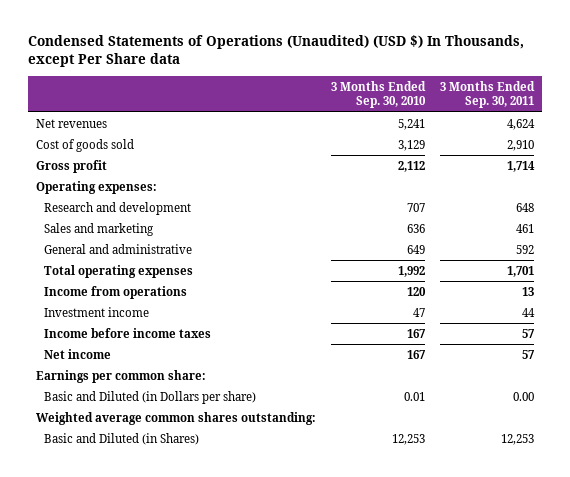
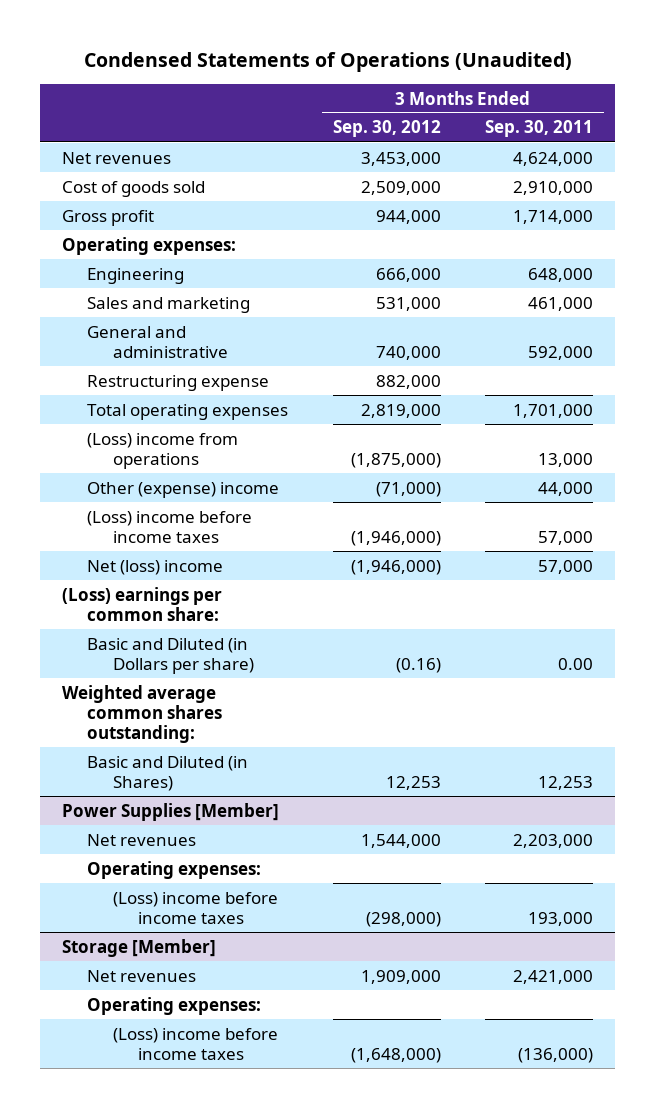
- Condensed Statements of Operations (Unaudited) (USD $) In Thousands, except Per Share data
+ Condensed Statements of Operations (Unaudited)
- | 3 Months Ended Sep. 30, 2010 | 3 Months Ended Sep. 30, 2011
+ | 3 Months Ended Sep. 30, 2012 | 3 Months Ended Sep. 30, 2011
- Net revenues | 5,241 | 4,624
- Cost of goods sold | 3,129 | 2,910
- Gross profit | 2,112 | 1,714
+ Net revenues | 3,453,000 | 4,624,000
+ Cost of goods sold | 2,509,000 | 2,910,000
+ Gross profit | 944,000 | 1,714,000
- Research and development | 707 | 648
- Sales and marketing | 636 | 461
- General and administrative | 649 | 592
- Total operating expenses | 1,992 | 1,701
- Income from operations | 120 | 13
- Investment income | 47 | 44
- Income before income taxes | 167 | 57
- Net income | 167 | 57
- Earnings per common share:
+ Engineering | 666,000 | 648,000
+ Sales and marketing | 531,000 | 461,000
+ General and administrative | 740,000 | 592,000
+ Restructuring expense | 882,000 |
+ Total operating expenses | 2,819,000 | 1,701,000
+ (Loss) income from operations | (1,875,000) | 13,000
+ Other (expense) income | (71,000) | 44,000
+ (Loss) income before income taxes | (1,946,000) | 57,000
+ Net (loss) income | (1,946,000) | 57,000
+ (Loss) earnings per common share:
+ Power Supplies [Member]
+ Net revenues | 1,544,000 | 2,203,000
+ Operating expenses:
+ (Loss) income before income taxes | (298,000) | 193,000
+ Storage [Member]
+ Net revenues | 1,909,000 | 2,421,000
+ Operating expenses:
+ (Loss) income before income taxes | (1,648,000) | (136,000)

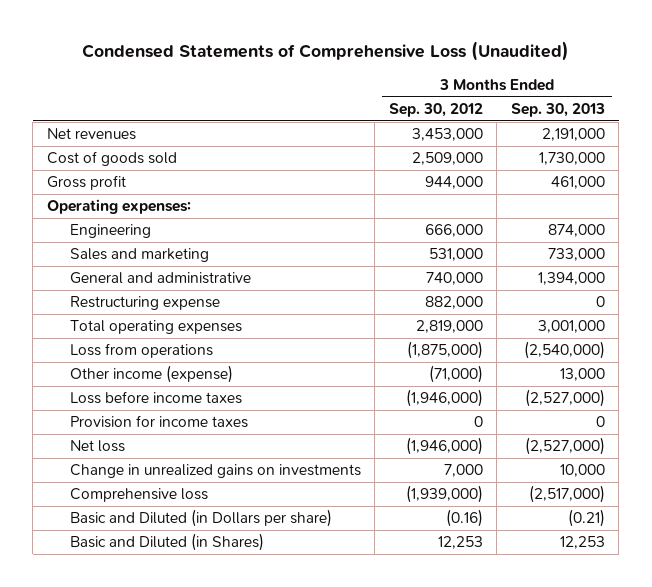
- Condensed Statements of Operations (Unaudited)
+ Condensed Statements of Comprehensive Loss (Unaudited)
- | 3 Months Ended Sep. 30, 2012 | 3 Months Ended Sep. 30, 2011
+ | 3 Months Ended Sep. 30, 2012 | 3 Months Ended Sep. 30, 2013
- (Loss) income from operations | (1,875,000) | 13,000
- Other (expense) income | (71,000) | 44,000
- (Loss) income before income taxes | (1,946,000) | 57,000
- Net (loss) income | (1,946,000) | 57,000
- (Loss) earnings per common share:
+ Loss from operations | (1,875,000) | (2,540,000)
+ Other income (expense) | (71,000) | 13,000
+ Loss before income taxes | (1,946,000) | (2,527,000)
+ Provision for income taxes | 0 | 0
+ Net loss | (1,946,000) | (2,527,000)
+ Change in unrealized gains on investments | 7,000 | 10,000
+ Comprehensive loss | (1,939,000) | (2,517,000)
- Weighted average common shares outstanding:
- Power Supplies [Member]
- Net revenues | 1,544,000 | 2,203,000
- Operating expenses:
- (Loss) income before income taxes | (298,000) | 193,000
- Storage [Member]
- Net revenues | 1,909,000 | 2,421,000
- Operating expenses:
- (Loss) income before income taxes | (1,648,000) | (136,000)

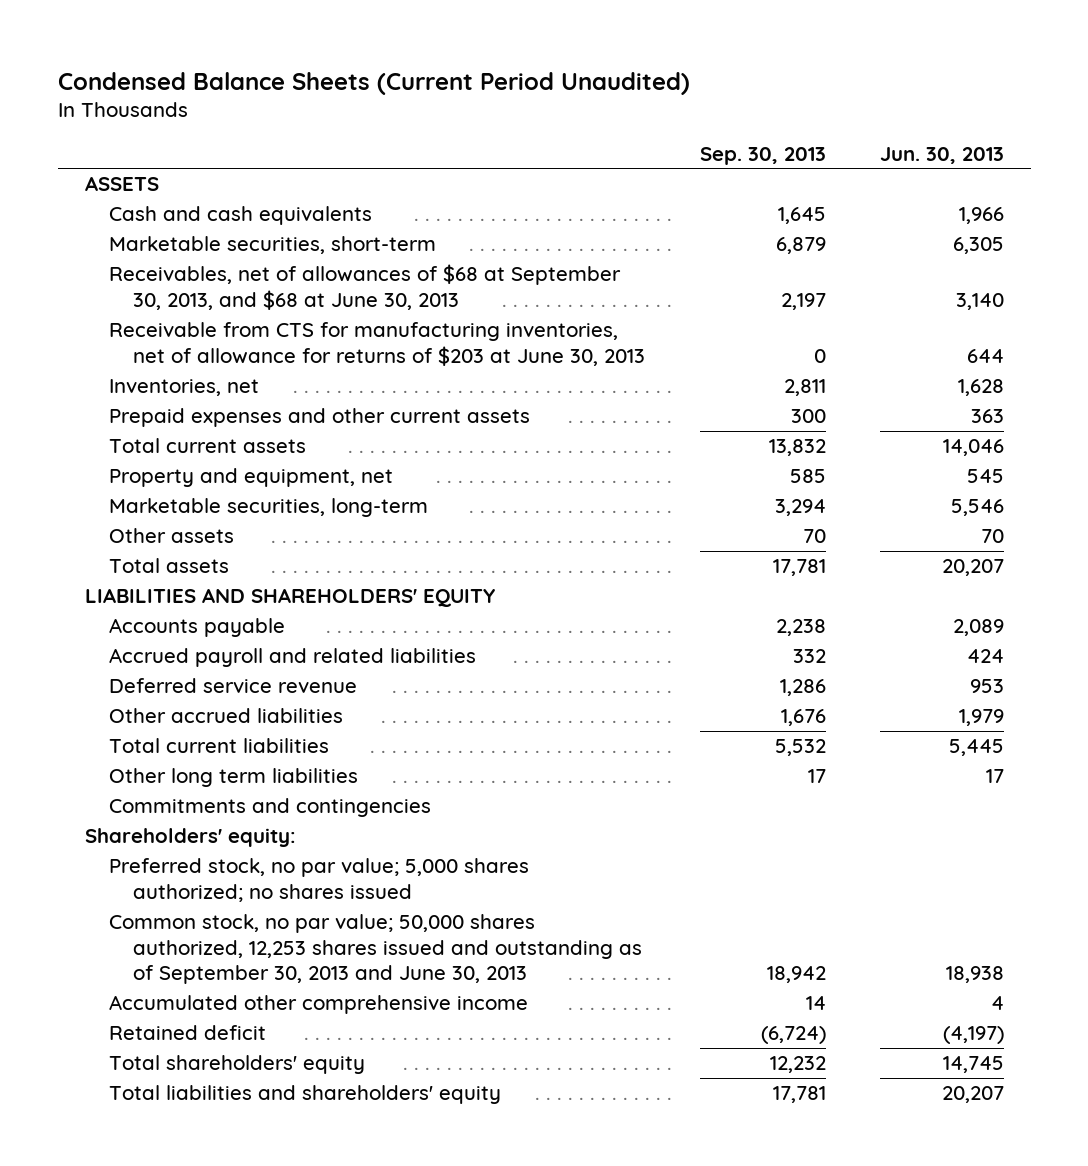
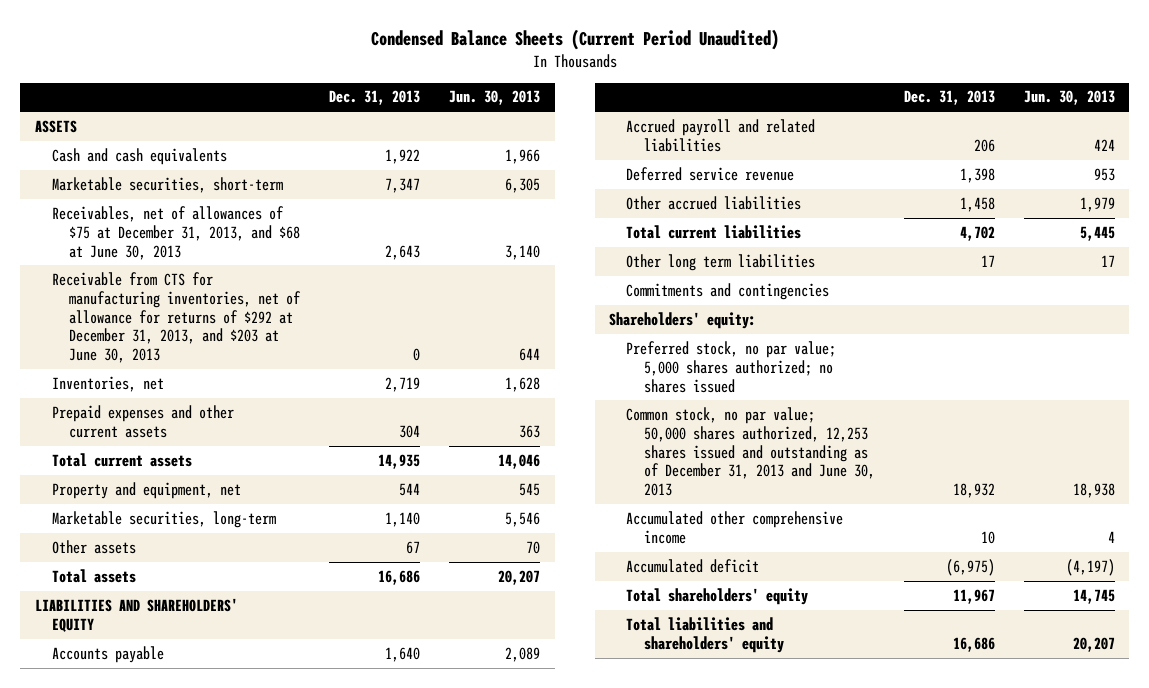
- | Sep. 30, 2013 | Jun. 30, 2013
+ | Dec. 31, 2013 | Jun. 30, 2013
- Receivables, net of allowances of $68 at September 30, 2013, and $68 at June 30, 2013 | 2,197 | 3,140
- Receivable from CTS for manufacturing inventories, net of allowance for returns of $203 at June 30, 2013 | 0 | 644
+ Receivables, net of allowances of $75 at December 31, 2013, and $68 at June 30, 2013 | 2,643 | 3,140
+ Receivable from CTS for manufacturing inventories, net of allowance for returns of $292 at December 31, 2013, and $203 at June 30, 2013 | 0 | 644
- Common stock, no par value; 50,000 shares authorized, 12,253 shares issued and outstanding as of September 30, 2013 and June 30, 2013 | 18,942 | 18,938
+ Common stock, no par value; 50,000 shares authorized, 12,253 shares issued and outstanding as of December 31, 2013 and June 30, 2013 | 18,932 | 18,938
- Retained deficit | (6,724) | (4,197)
+ Accumulated deficit | (6,975) | (4,197)

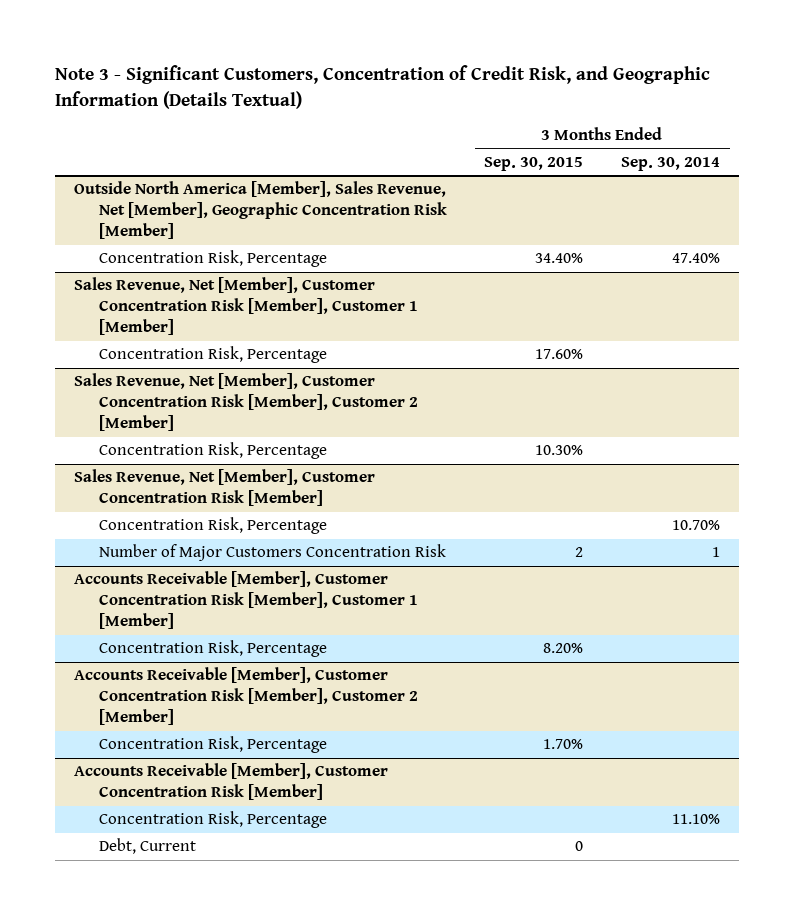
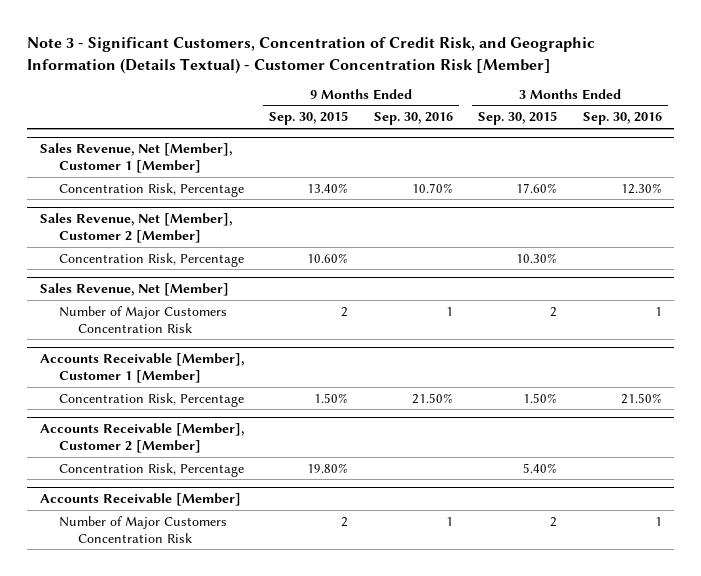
- Note 3 - Significant Customers, Concentration of Credit Risk, and Geographic Information (Details Textual)
+ Note 3 - Significant Customers, Concentration of Credit Risk, and Geographic Information (Details Textual) - Customer Concentration Risk [Member]
- | 3 Months Ended Sep. 30, 2015 | 3 Months Ended Sep. 30, 2014
+ | 9 Months Ended Sep. 30, 2015 | 9 Months Ended Sep. 30, 2016 | 3 Months Ended Sep. 30, 2015 | 3 Months Ended Sep. 30, 2016
- Outside North America [Member], Sales Revenue, Net [Member], Geographic Concentration Risk [Member]
- Concentration Risk, Percentage | 34.40% | 47.40%
- Sales Revenue, Net [Member], Customer Concentration Risk [Member], Customer 1 [Member]
+ Sales Revenue, Net [Member], Customer 1 [Member]
- Sales Revenue, Net [Member], Customer Concentration Risk [Member], Customer 2 [Member]
+ Sales Revenue, Net [Member], Customer 2 [Member]
- Sales Revenue, Net [Member], Customer Concentration Risk [Member]
- Concentration Risk, Percentage | | 10.70%
+ Sales Revenue, Net [Member]
- Accounts Receivable [Member], Customer Concentration Risk [Member], Customer 1 [Member]
- Concentration Risk, Percentage | 8.20% |
- Accounts Receivable [Member], Customer Concentration Risk [Member], Customer 2 [Member]
- Concentration Risk, Percentage | 1.70% |
- Accounts Receivable [Member], Customer Concentration Risk [Member]
- Concentration Risk, Percentage | | 11.10%
- Debt, Current | 0 |
+ Accounts Receivable [Member], Customer 1 [Member]
+ Concentration Risk, Percentage | 1.50% | 21.50% | 1.50% | 21.50%
+ Accounts Receivable [Member], Customer 2 [Member]
+ Concentration Risk, Percentage | 19.80% | | 5.40% |
+ Accounts Receivable [Member]
+ Number of Major Customers Concentration Risk | 2 | 1 | 2 | 1

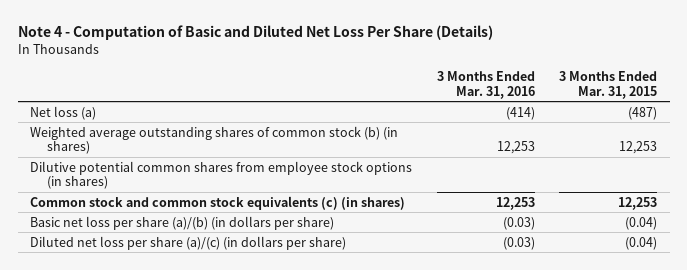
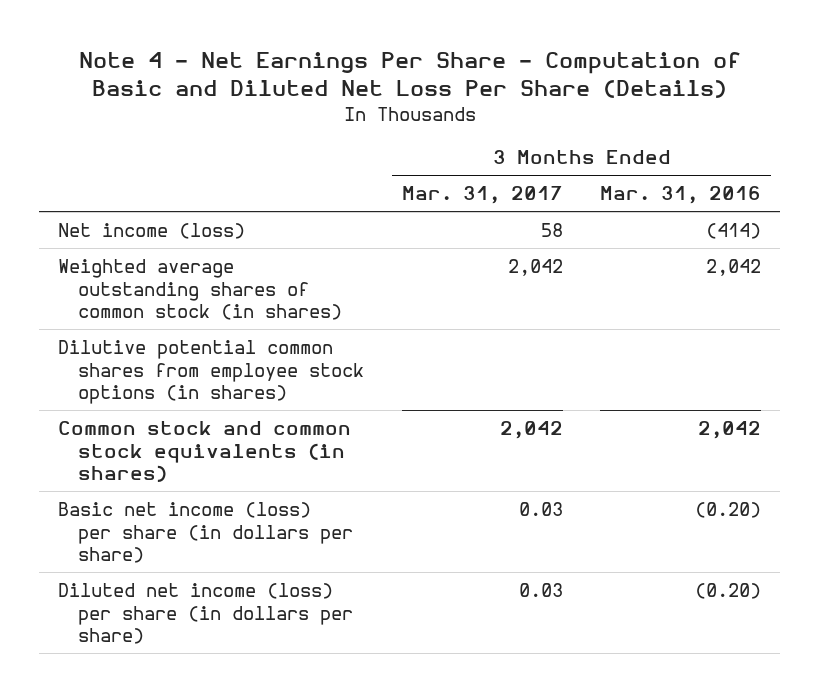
- Note 4 - Computation of Basic and Diluted Net Loss Per Share (Details)
+ Note 4 - Net Earnings Per Share - Computation of Basic and Diluted Net Loss Per Share (Details)
- | 3 Months Ended Mar. 31, 2016 | 3 Months Ended Mar. 31, 2015
+ | 3 Months Ended Mar. 31, 2017 | 3 Months Ended Mar. 31, 2016
- Net loss (a) | (414) | (487)
- Weighted average outstanding shares of common stock (b) (in shares) | 12,253 | 12,253
+ Net income (loss) | 58 | (414)
+ Weighted average outstanding shares of common stock (in shares) | 2,042 | 2,042
- Common stock and common stock equivalents (c) (in shares) | 12,253 | 12,253
- Basic net loss per share (a)/(b) (in dollars per share) | (0.03) | (0.04)
- Diluted net loss per share (a)/(c) (in dollars per share) | (0.03) | (0.04)
+ Common stock and common stock equivalents (in shares) | 2,042 | 2,042
+ Basic net income (loss) per share (in dollars per share) | 0.03 | (0.20)
+ Diluted net income (loss) per share (in dollars per share) | 0.03 | (0.20)

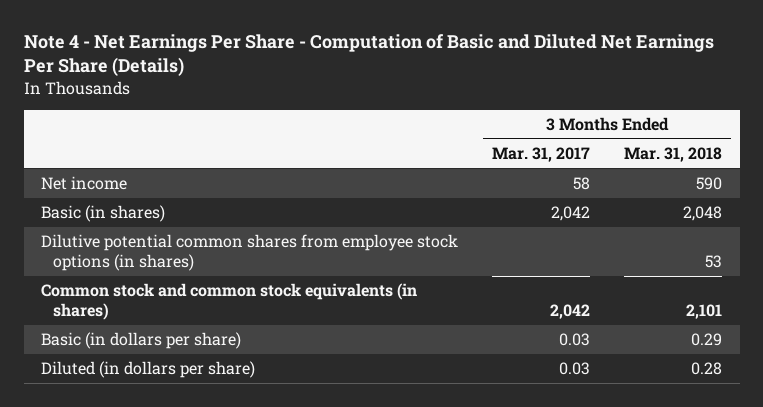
- Note 4 - Net Earnings Per Share - Computation of Basic and Diluted Net Loss Per Share (Details)
+ Note 4 - Net Earnings Per Share - Computation of Basic and Diluted Net Earnings Per Share (Details)
- | 3 Months Ended Mar. 31, 2017 | 3 Months Ended Mar. 31, 2016
+ | 3 Months Ended Mar. 31, 2017 | 3 Months Ended Mar. 31, 2018
- Net income (loss) | 58 | (414)
- Weighted average outstanding shares of common stock (in shares) | 2,042 | 2,042
+ Net income | 58 | 590
+ Basic (in shares) | 2,042 | 2,048
- Basic net income (loss) per share (in dollars per share) | 0.03 | (0.20)
- Diluted net income (loss) per share (in dollars per share) | 0.03 | (0.20)
+ Basic (in dollars per share) | 0.03 | 0.29
+ Diluted (in dollars per share) | 0.03 | 0.28

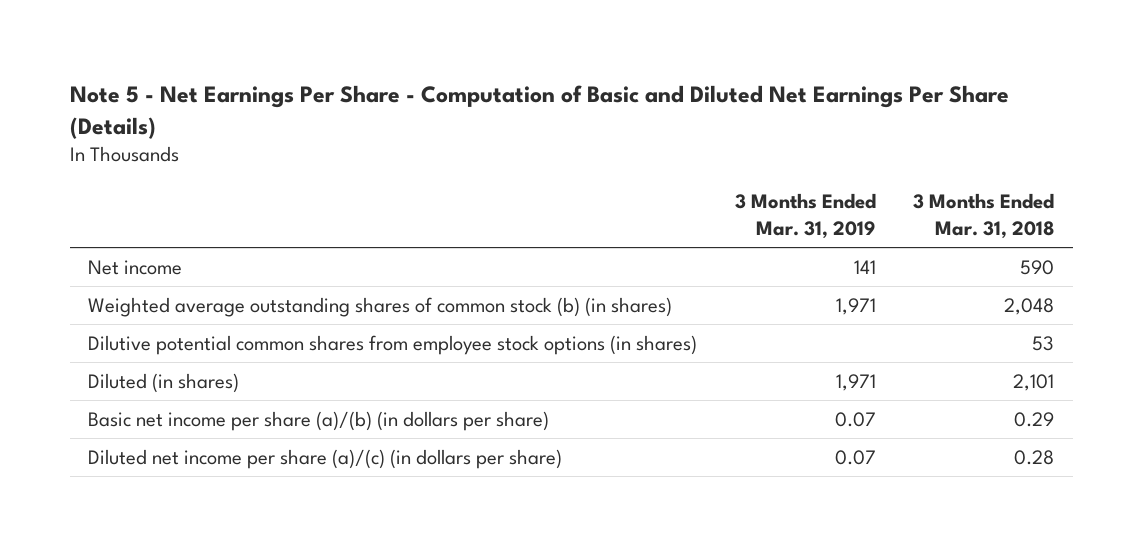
- Note 4 - Net Earnings Per Share - Computation of Basic and Diluted Net Earnings Per Share (Details)
+ Note 5 - Net Earnings Per Share - Computation of Basic and Diluted Net Earnings Per Share (Details)
- | 3 Months Ended Mar. 31, 2017 | 3 Months Ended Mar. 31, 2018
+ | 3 Months Ended Mar. 31, 2019 | 3 Months Ended Mar. 31, 2018
- Basic (in shares) | 2,042 | 2,048
+ Weighted average outstanding shares of common stock (b) (in shares) | 1,971 | 2,048
- Common stock and common stock equivalents (in shares) | 2,042 | 2,101
- Basic (in dollars per share) | 0.03 | 0.29
- Diluted (in dollars per share) | 0.03 | 0.28
+ Diluted (in shares) | 1,971 | 2,101
+ Basic net income per share (a)/(b) (in dollars per share) | 0.07 | 0.29
+ Diluted net income per share (a)/(c) (in dollars per share) | 0.07 | 0.28

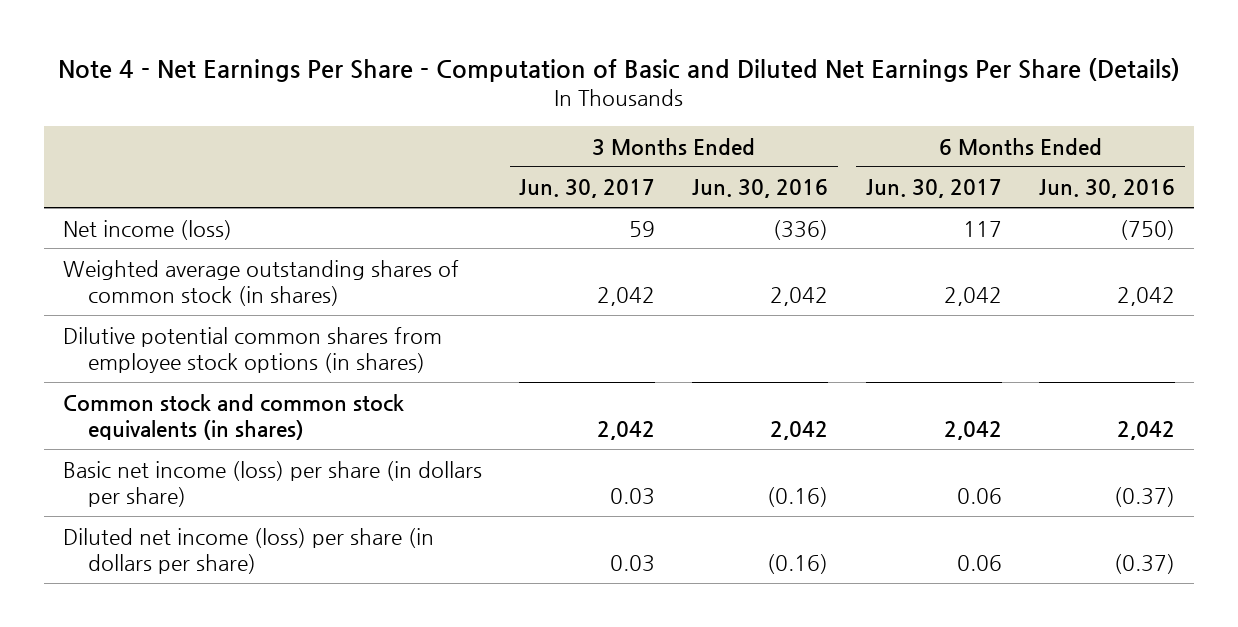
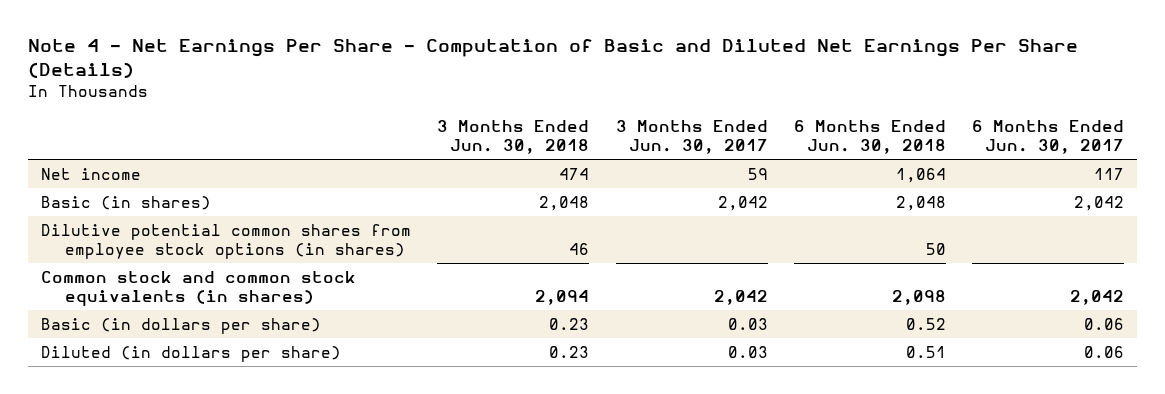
- | 3 Months Ended Jun. 30, 2017 | 3 Months Ended Jun. 30, 2016 | 6 Months Ended Jun. 30, 2017 | 6 Months Ended Jun. 30, 2016
+ | 3 Months Ended Jun. 30, 2018 | 3 Months Ended Jun. 30, 2017 | 6 Months Ended Jun. 30, 2018 | 6 Months Ended Jun. 30, 2017
- Net income (loss) | 59 | (336) | 117 | (750)
- Weighted average outstanding shares of common stock (in shares) | 2,042 | 2,042 | 2,042 | 2,042
+ Net income | 474 | 59 | 1,064 | 117
+ Basic (in shares) | 2,048 | 2,042 | 2,048 | 2,042
- Basic net income (loss) per share (in dollars per share) | 0.03 | (0.16) | 0.06 | (0.37)
- Diluted net income (loss) per share (in dollars per share) | 0.03 | (0.16) | 0.06 | (0.37)
+ Basic (in dollars per share) | 0.23 | 0.03 | 0.52 | 0.06
+ Diluted (in dollars per share) | 0.23 | 0.03 | 0.51 | 0.06

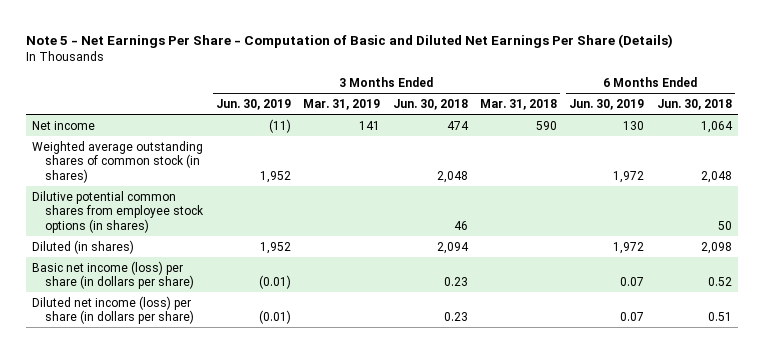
- Note 4 - Net Earnings Per Share - Computation of Basic and Diluted Net Earnings Per Share (Details)
+ Note 5 - Net Earnings Per Share - Computation of Basic and Diluted Net Earnings Per Share (Details)
- | 3 Months Ended Jun. 30, 2018 | 3 Months Ended Jun. 30, 2017 | 6 Months Ended Jun. 30, 2018 | 6 Months Ended Jun. 30, 2017
+ | 3 Months Ended Jun. 30, 2019 | 3 Months Ended Mar. 31, 2019 | 3 Months Ended Jun. 30, 2018 | 3 Months Ended Mar. 31, 2018 | 6 Months Ended Jun. 30, 2019 | 6 Months Ended Jun. 30, 2018
- Basic (in shares) | 2,048 | 2,042 | 2,048 | 2,042
+ Weighted average outstanding shares of common stock (in shares) | 1,952 | | 2,048 | | 1,972 | 2,048
- Common stock and common stock equivalents (in shares) | 2,094 | 2,042 | 2,098 | 2,042
- Basic (in dollars per share) | 0.23 | 0.03 | 0.52 | 0.06
- Diluted (in dollars per share) | 0.23 | 0.03 | 0.51 | 0.06
+ Diluted (in shares) | 1,952 | | 2,094 | | 1,972 | 2,098
+ Basic net income (loss) per share (in dollars per share) | (0.01) | | 0.23 | | 0.07 | 0.52
+ Diluted net income (loss) per share (in dollars per share) | (0.01) | | 0.23 | | 0.07 | 0.51

